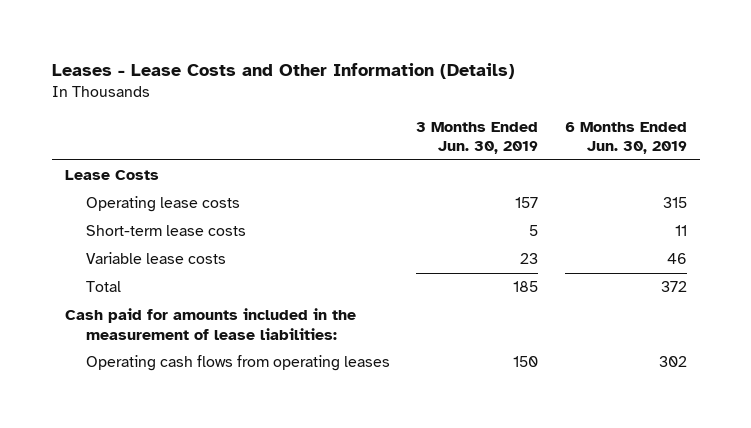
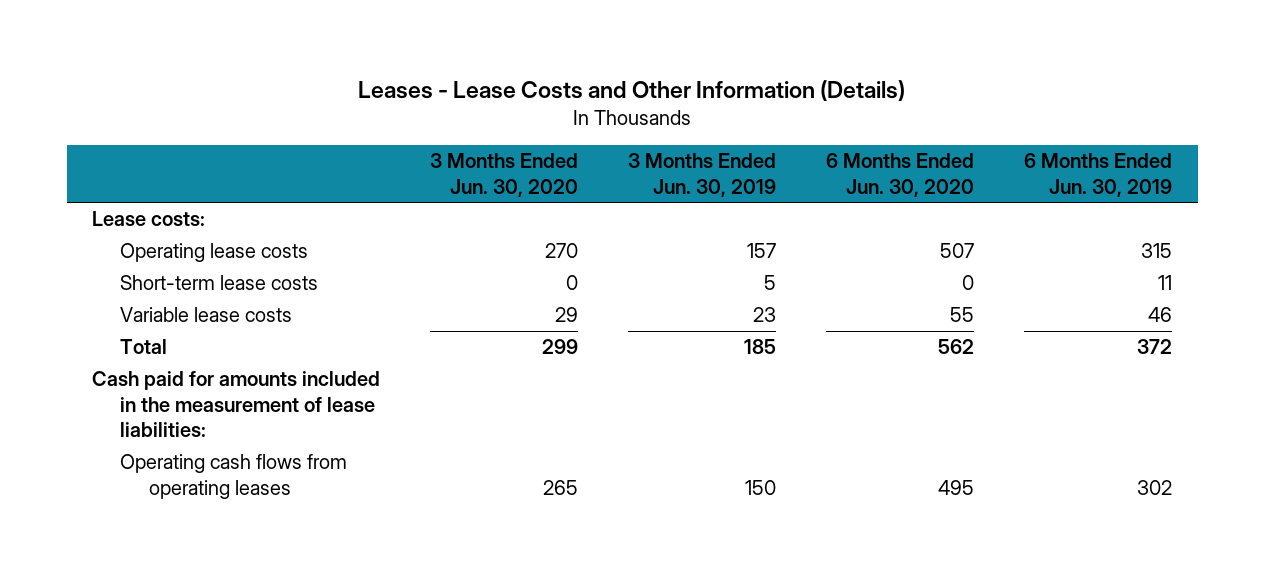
- | 3 Months Ended Jun. 30, 2019 | 6 Months Ended Jun. 30, 2019
+ | 3 Months Ended Jun. 30, 2020 | 3 Months Ended Jun. 30, 2019 | 6 Months Ended Jun. 30, 2020 | 6 Months Ended Jun. 30, 2019
- Lease Costs
+ Lease costs:

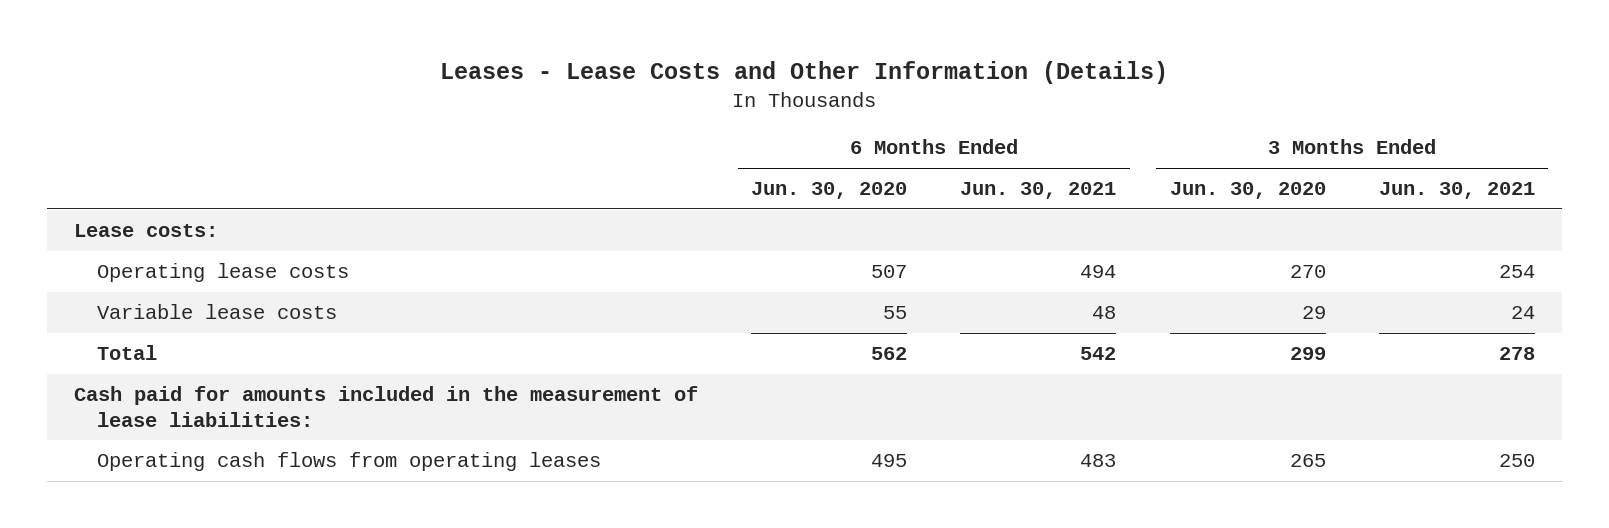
- | 3 Months Ended Jun. 30, 2020 | 3 Months Ended Jun. 30, 2019 | 6 Months Ended Jun. 30, 2020 | 6 Months Ended Jun. 30, 2019
+ | 6 Months Ended Jun. 30, 2020 | 6 Months Ended Jun. 30, 2021 | 3 Months Ended Jun. 30, 2020 | 3 Months Ended Jun. 30, 2021
- Short-term lease costs | 0 | 5 | 0 | 11

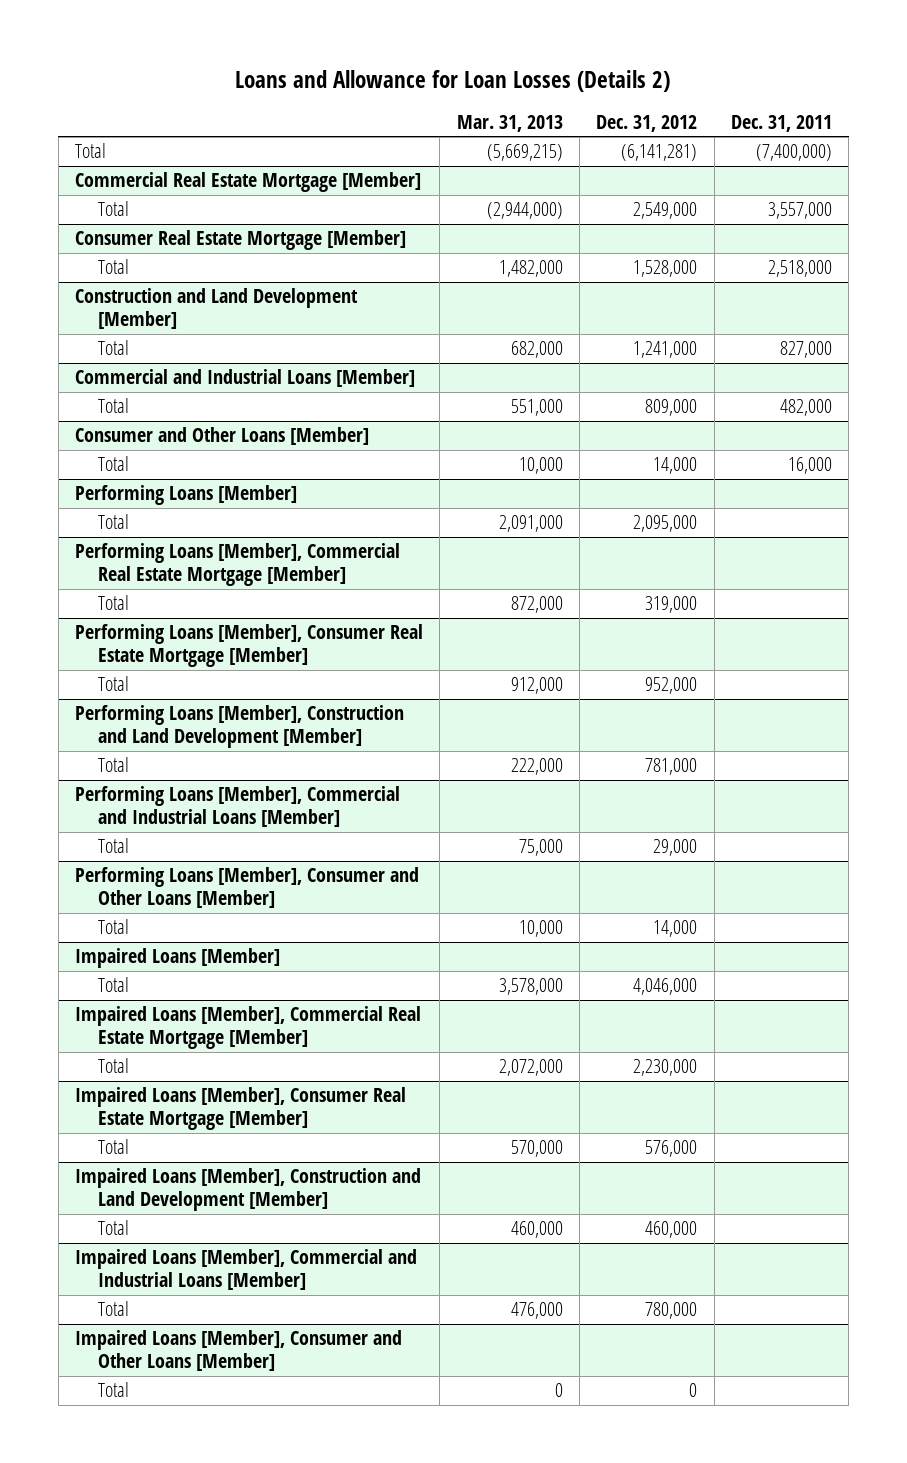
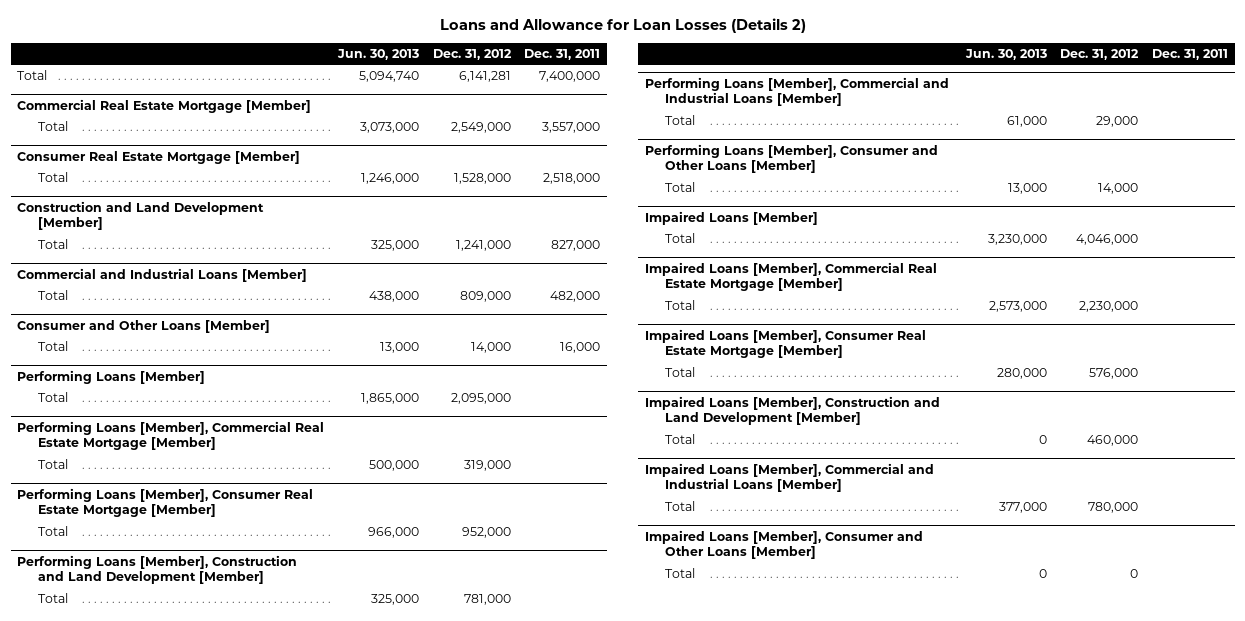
- | Mar. 31, 2013 | Dec. 31, 2012 | Dec. 31, 2011
+ | Jun. 30, 2013 | Dec. 31, 2012 | Dec. 31, 2011
- Total | (5,669,215) | (6,141,281) | (7,400,000)
+ Total | 5,094,740 | 6,141,281 | 7,400,000

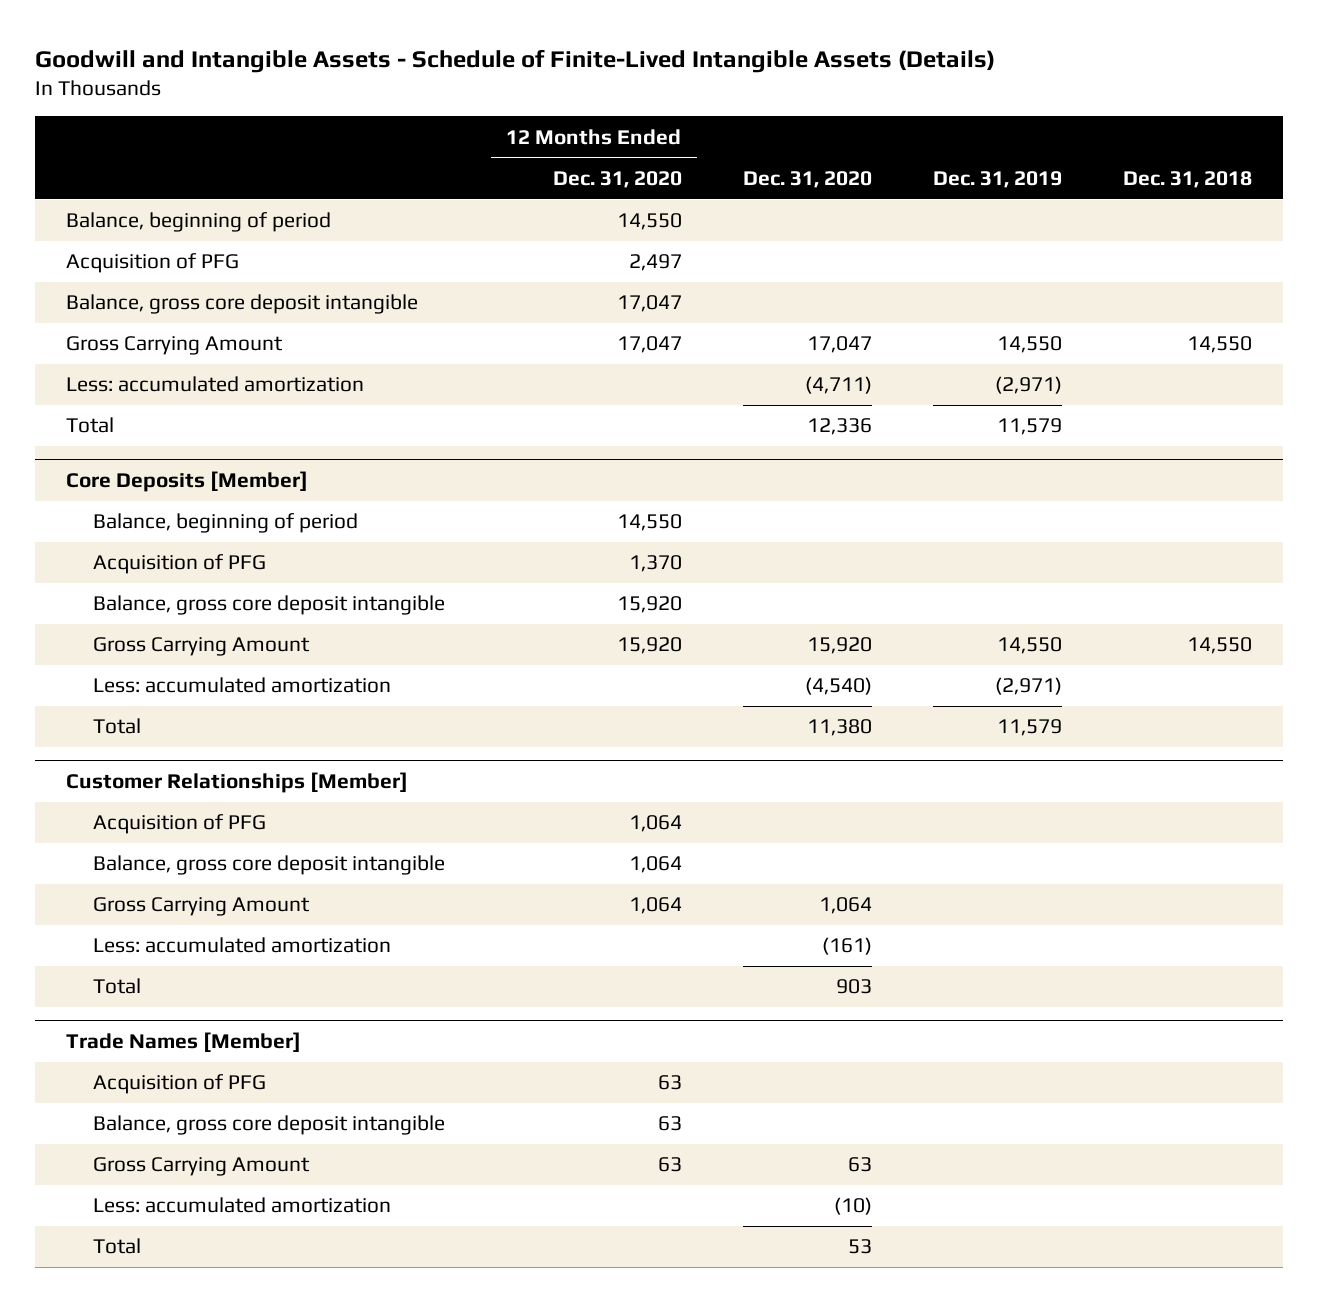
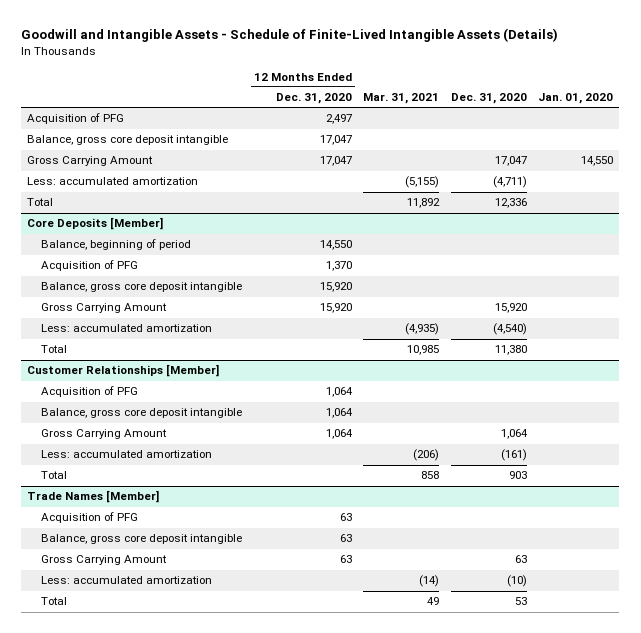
- | 12 Months Ended Dec. 31, 2020 | Dec. 31, 2020 | Dec. 31, 2019 | Dec. 31, 2018
+ | 12 Months Ended Dec. 31, 2020 | Mar. 31, 2021 | Dec. 31, 2020 | Jan. 01, 2020
- Balance, beginning of period | 14,550 | | |

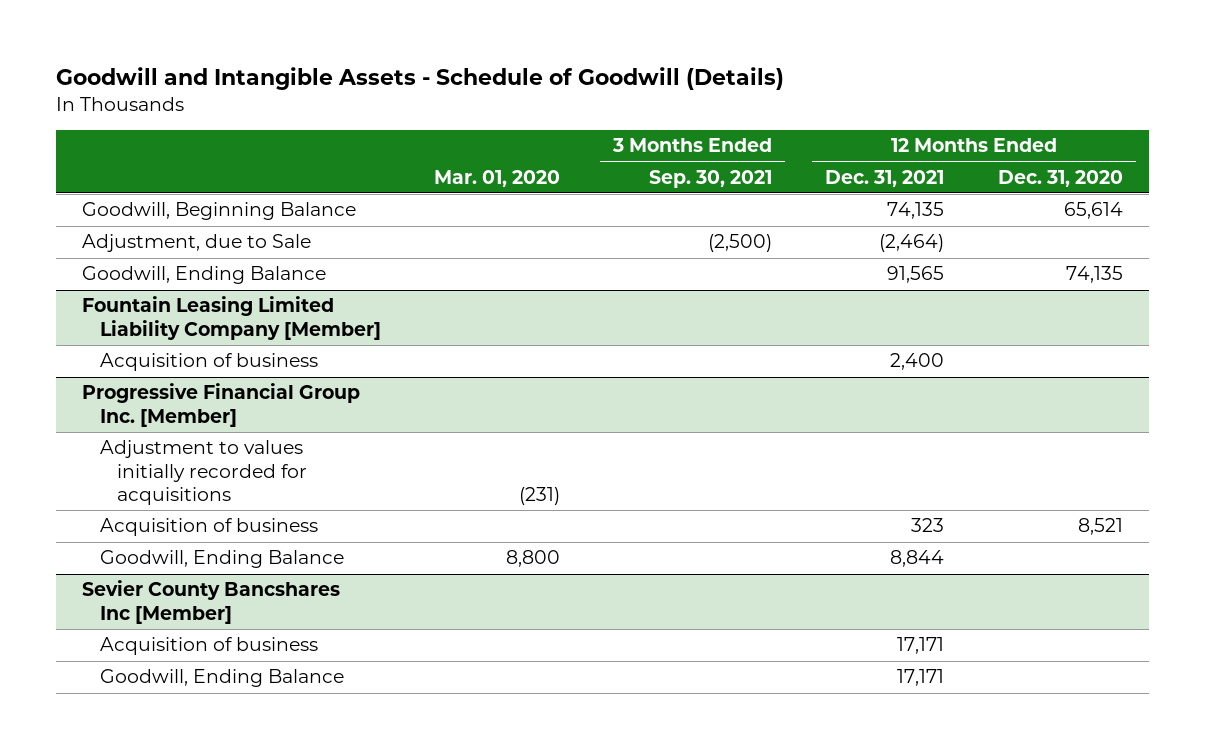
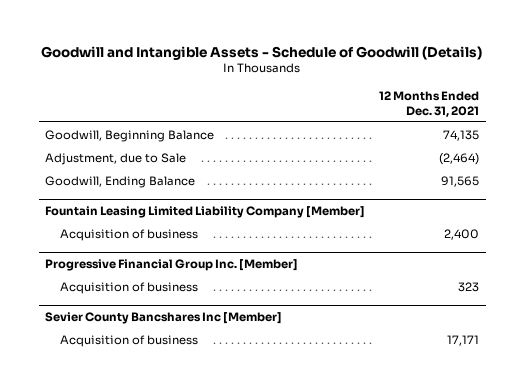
- | Mar. 01, 2020 | 3 Months Ended Sep. 30, 2021 | 12 Months Ended Dec. 31, 2021 | 12 Months Ended Dec. 31, 2020
+ | 12 Months Ended Dec. 31, 2021
@ Progressive Financial Group Inc. [Member]
- Adjustment to values initially recorded for acquisitions | (231) | | |
- Goodwill, Ending Balance | 8,800 | | 8,844 |
@ Sevier County Bancshares Inc [Member]
- Goodwill, Ending Balance | | | 17,171 |

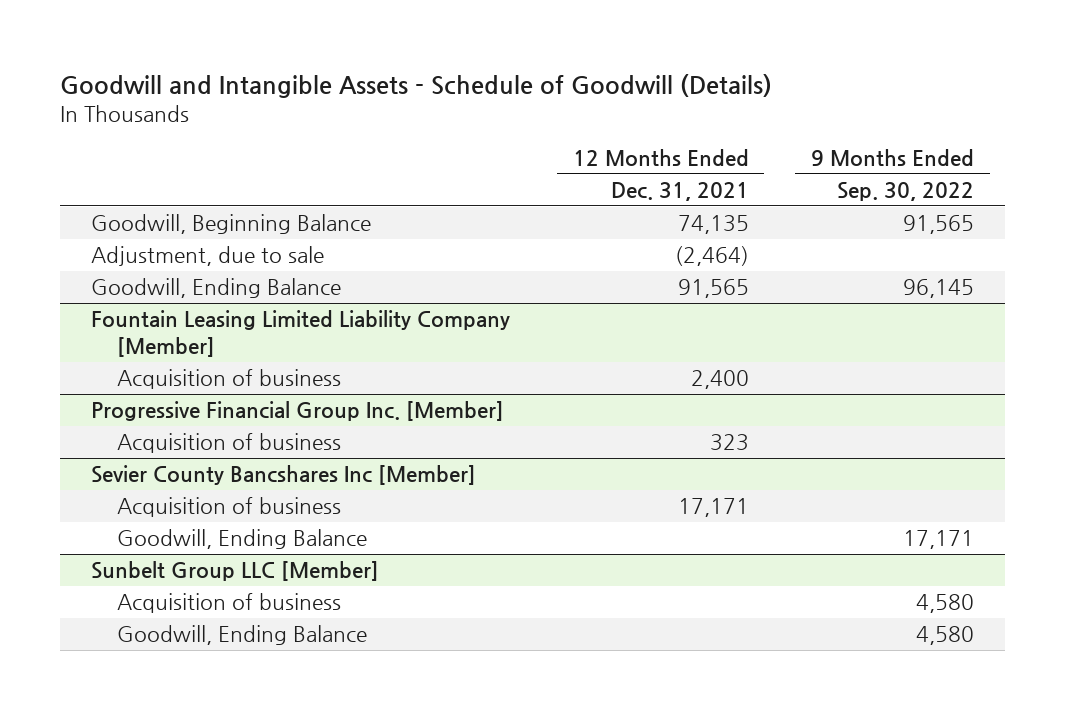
- | 12 Months Ended Dec. 31, 2021
+ | 12 Months Ended Dec. 31, 2021 | 9 Months Ended Sep. 30, 2022
- Adjustment, due to Sale | (2,464)
+ Adjustment, due to sale | (2,464) |
@ Sevier County Bancshares Inc [Member]
+ Goodwill, Ending Balance | | 17,171
+ Sunbelt Group LLC [Member]
+ Acquisition of business | | 4,580
+ Goodwill, Ending Balance | | 4,580

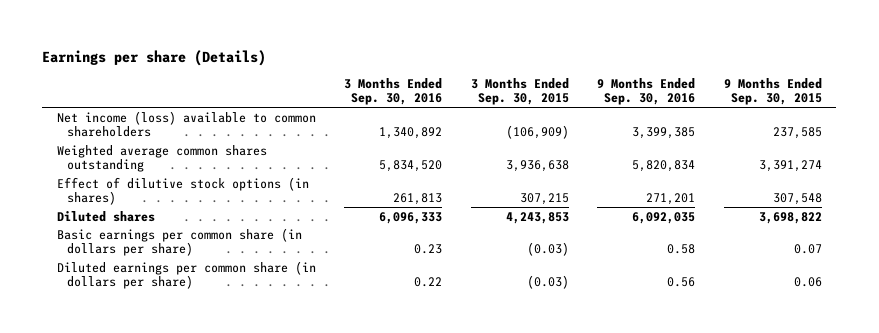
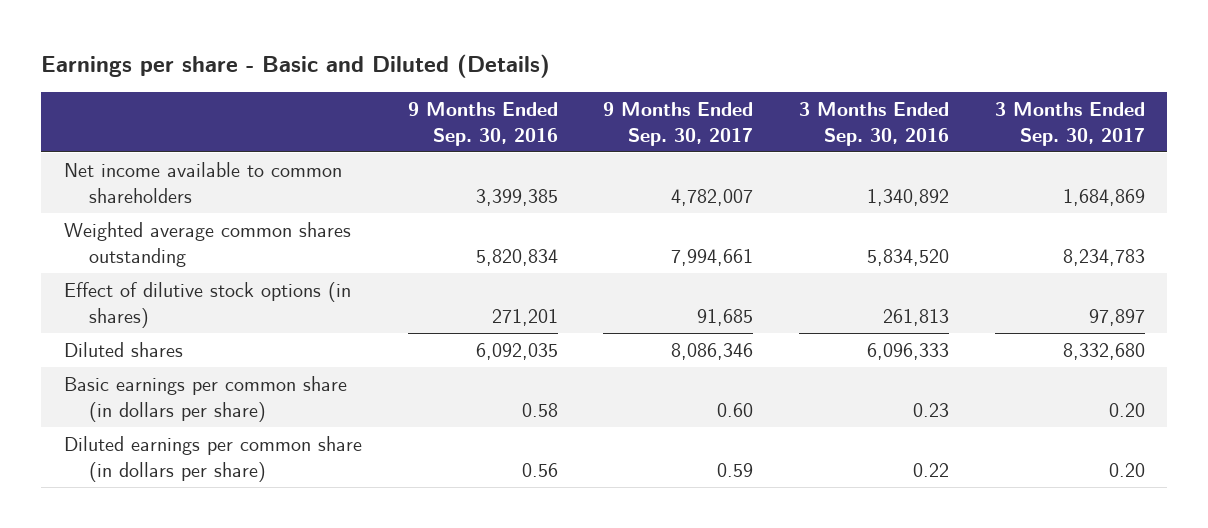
- Earnings per share (Details)
+ Earnings per share - Basic and Diluted (Details)
- | 3 Months Ended Sep. 30, 2016 | 3 Months Ended Sep. 30, 2015 | 9 Months Ended Sep. 30, 2016 | 9 Months Ended Sep. 30, 2015
+ | 9 Months Ended Sep. 30, 2016 | 9 Months Ended Sep. 30, 2017 | 3 Months Ended Sep. 30, 2016 | 3 Months Ended Sep. 30, 2017
- Net income (loss) available to common shareholders | 1,340,892 | (106,909) | 3,399,385 | 237,585
+ Net income available to common shareholders | 3,399,385 | 4,782,007 | 1,340,892 | 1,684,869

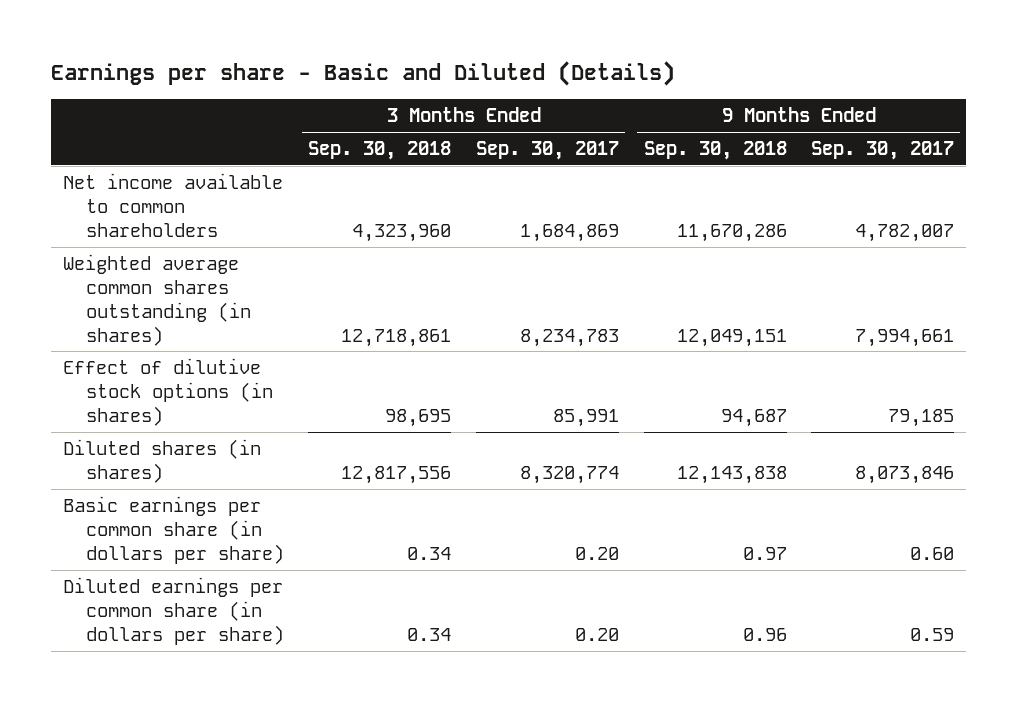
- | 9 Months Ended Sep. 30, 2016 | 9 Months Ended Sep. 30, 2017 | 3 Months Ended Sep. 30, 2016 | 3 Months Ended Sep. 30, 2017
+ | 3 Months Ended Sep. 30, 2018 | 3 Months Ended Sep. 30, 2017 | 9 Months Ended Sep. 30, 2018 | 9 Months Ended Sep. 30, 2017
- Weighted average common shares outstanding | 5,820,834 | 7,994,661 | 5,834,520 | 8,234,783
- Effect of dilutive stock options (in shares) | 271,201 | 91,685 | 261,813 | 97,897
- Diluted shares | 6,092,035 | 8,086,346 | 6,096,333 | 8,332,680
+ Weighted average common shares outstanding (in shares) | 12,718,861 | 8,234,783 | 12,049,151 | 7,994,661
+ Effect of dilutive stock options (in shares) | 98,695 | 85,991 | 94,687 | 79,185
+ Diluted shares (in shares) | 12,817,556 | 8,320,774 | 12,143,838 | 8,073,846

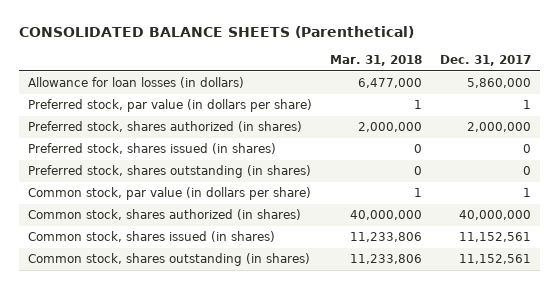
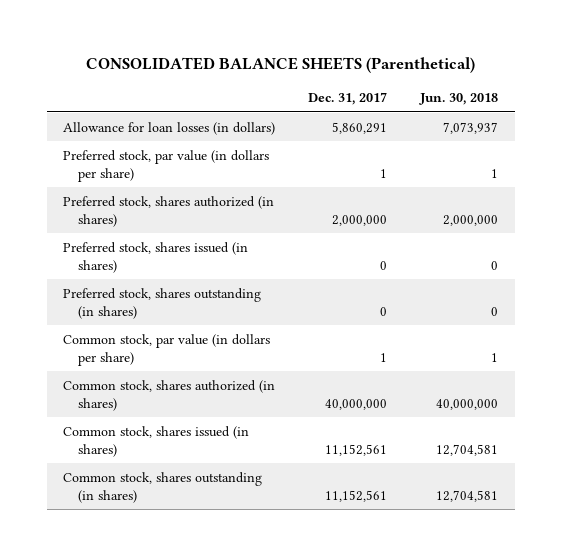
- | Mar. 31, 2018 | Dec. 31, 2017
+ | Dec. 31, 2017 | Jun. 30, 2018
- Allowance for loan losses (in dollars) | 6,477,000 | 5,860,000
+ Allowance for loan losses (in dollars) | 5,860,291 | 7,073,937

